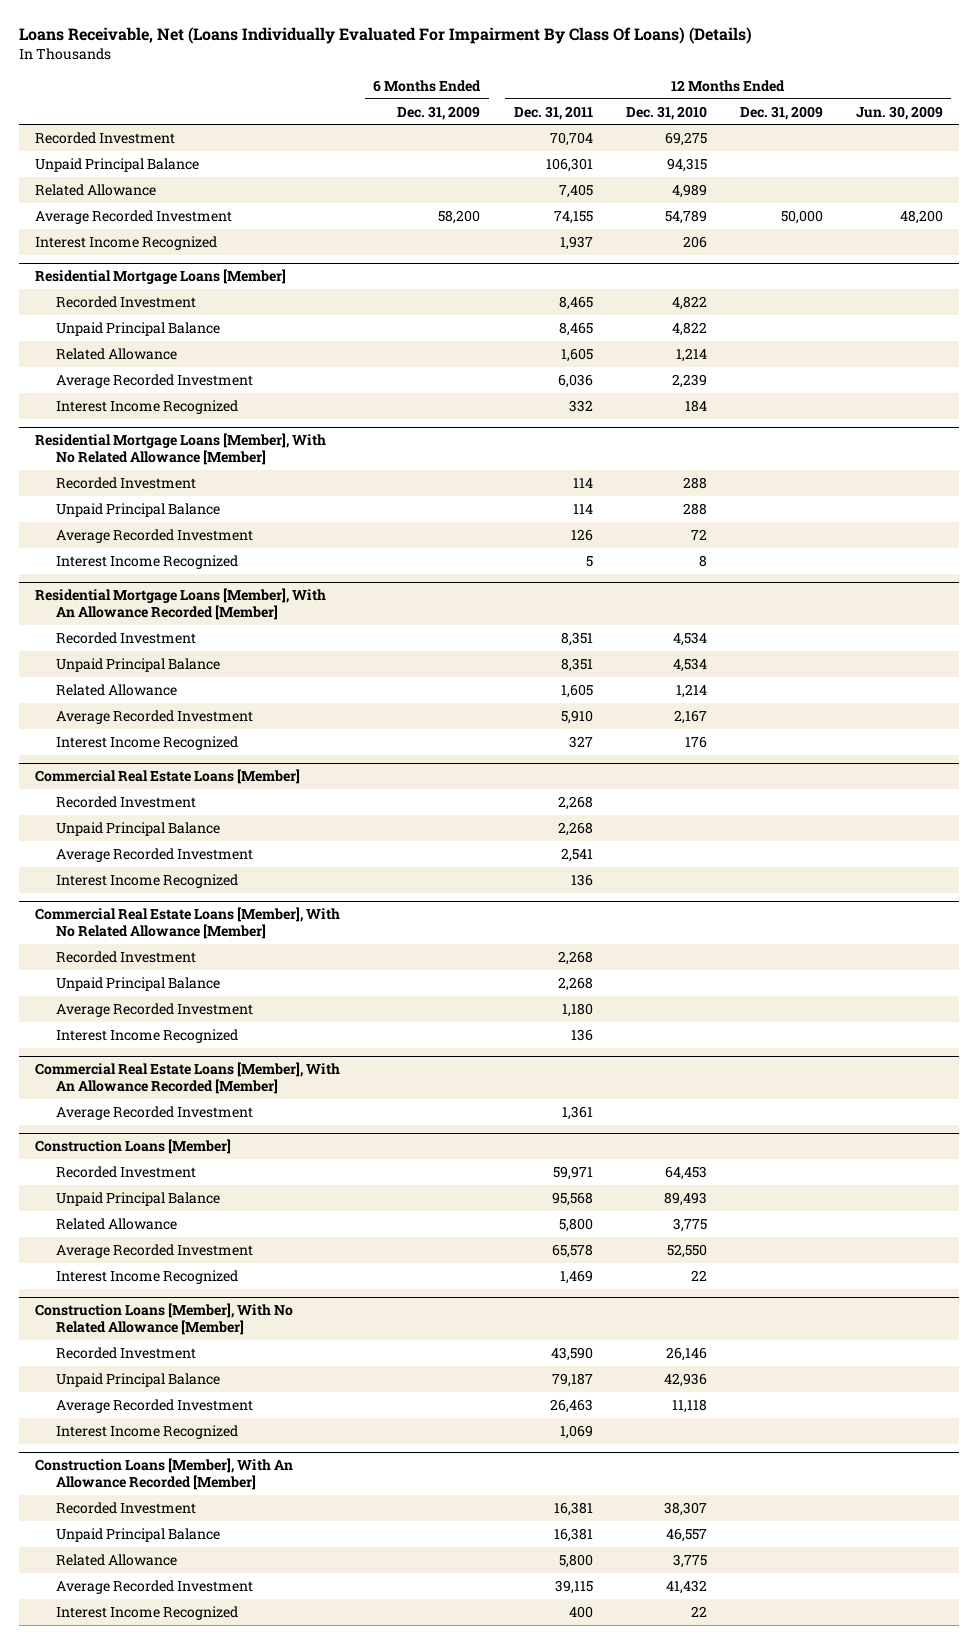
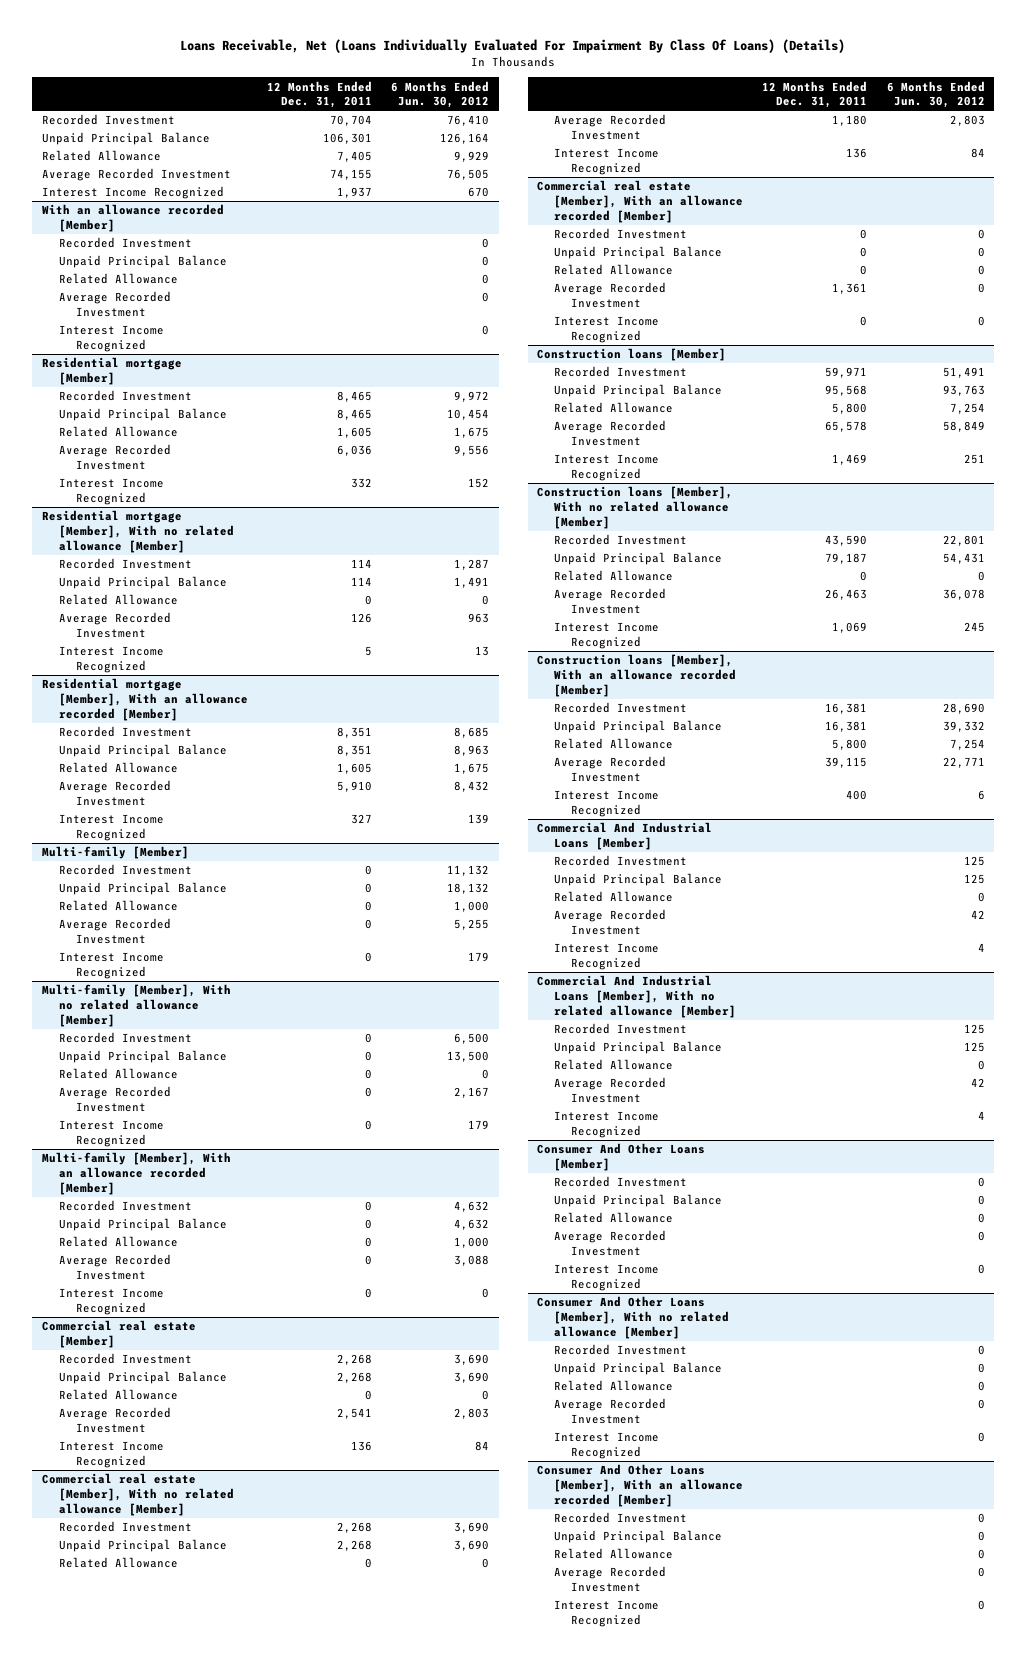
- | 6 Months Ended Dec. 31, 2009 | 12 Months Ended Dec. 31, 2011 | 12 Months Ended Dec. 31, 2010 | 12 Months Ended Dec. 31, 2009 | 12 Months Ended Jun. 30, 2009
+ | 12 Months Ended Dec. 31, 2011 | 6 Months Ended Jun. 30, 2012
- Residential Mortgage Loans [Member]
+ With an allowance recorded [Member]
+ Recorded Investment | | 0
+ Unpaid Principal Balance | | 0
+ Related Allowance | | 0
+ Average Recorded Investment | | 0
+ Interest Income Recognized | | 0
+ Residential mortgage [Member]
- Residential Mortgage Loans [Member], With No Related Allowance [Member]
+ Residential mortgage [Member], With no related allowance [Member]
+ Related Allowance | 0 | 0
- Residential Mortgage Loans [Member], With An Allowance Recorded [Member]
+ Residential mortgage [Member], With an allowance recorded [Member]
- Commercial Real Estate Loans [Member]
+ Multi-family [Member]
+ Recorded Investment | 0 | 11,132
+ Unpaid Principal Balance | 0 | 18,132
+ Related Allowance | 0 | 1,000
+ Average Recorded Investment | 0 | 5,255
+ Interest Income Recognized | 0 | 179
+ Multi-family [Member], With no related allowance [Member]
+ Recorded Investment | 0 | 6,500
+ Unpaid Principal Balance | 0 | 13,500
+ Related Allowance | 0 | 0
+ Average Recorded Investment | 0 | 2,167
+ Interest Income Recognized | 0 | 179
+ Multi-family [Member], With an allowance recorded [Member]
+ Recorded Investment | 0 | 4,632
+ Unpaid Principal Balance | 0 | 4,632
+ Related Allowance | 0 | 1,000
+ Average Recorded Investment | 0 | 3,088
+ Interest Income Recognized | 0 | 0
+ Commercial real estate [Member]
+ Related Allowance | 0 | 0
- Commercial Real Estate Loans [Member], With No Related Allowance [Member]
+ Commercial real estate [Member], With no related allowance [Member]
+ Related Allowance | 0 | 0
- Commercial Real Estate Loans [Member], With An Allowance Recorded [Member]
+ Commercial real estate [Member], With an allowance recorded [Member]
+ Recorded Investment | 0 | 0
+ Unpaid Principal Balance | 0 | 0
+ Related Allowance | 0 | 0
- Construction Loans [Member]
+ Interest Income Recognized | 0 | 0
+ Construction loans [Member]
- Construction Loans [Member], With No Related Allowance [Member]
+ Construction loans [Member], With no related allowance [Member]
+ Related Allowance | 0 | 0
- Construction Loans [Member], With An Allowance Recorded [Member]
+ Construction loans [Member], With an allowance recorded [Member]
+ Commercial And Industrial Loans [Member]
+ Recorded Investment | | 125
+ Unpaid Principal Balance | | 125
+ Related Allowance | | 0
+ Average Recorded Investment | | 42
+ Interest Income Recognized | | 4
+ Commercial And Industrial Loans [Member], With no related allowance [Member]
+ Recorded Investment | | 125
+ Unpaid Principal Balance | | 125
+ Related Allowance | | 0
+ Average Recorded Investment | | 42
+ Interest Income Recognized | | 4
+ Consumer And Other Loans [Member]
+ Recorded Investment | | 0
+ Unpaid Principal Balance | | 0
+ Related Allowance | | 0
+ Average Recorded Investment | | 0
+ Interest Income Recognized | | 0
+ Consumer And Other Loans [Member], With no related allowance [Member]
+ Recorded Investment | | 0
+ Unpaid Principal Balance | | 0
+ Related Allowance | | 0
+ Average Recorded Investment | | 0
+ Interest Income Recognized | | 0
+ Consumer And Other Loans [Member], With an allowance recorded [Member]
+ Recorded Investment | | 0
+ Unpaid Principal Balance | | 0
+ Related Allowance | | 0
+ Average Recorded Investment | | 0
+ Interest Income Recognized | | 0

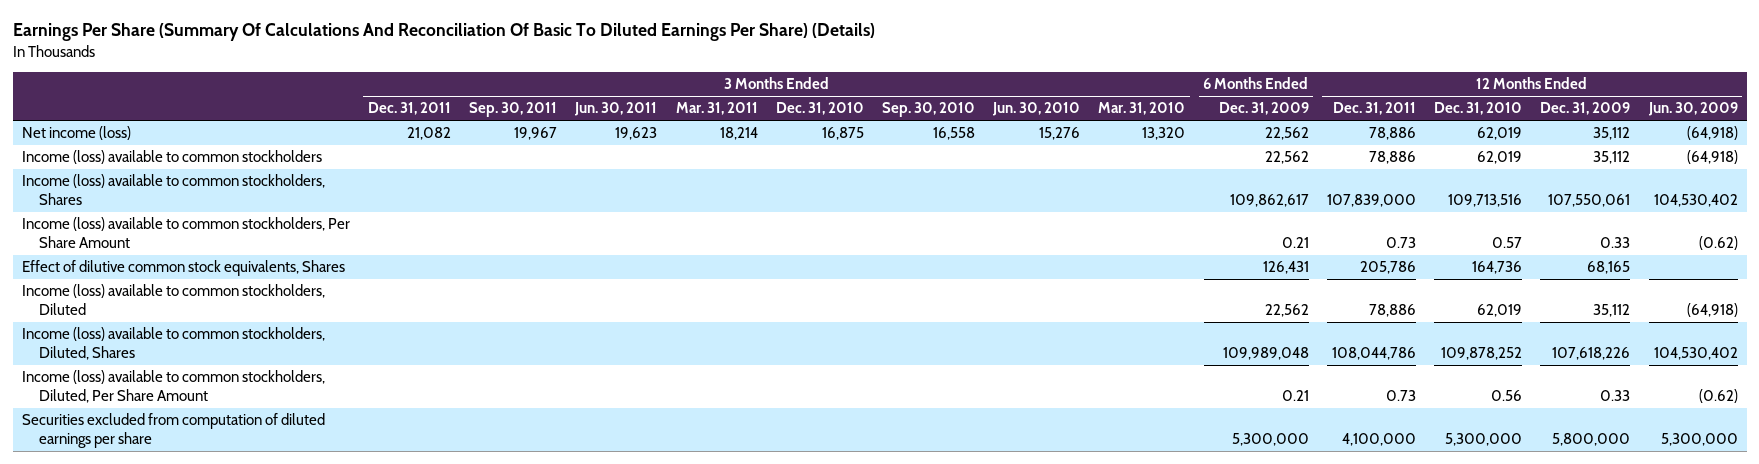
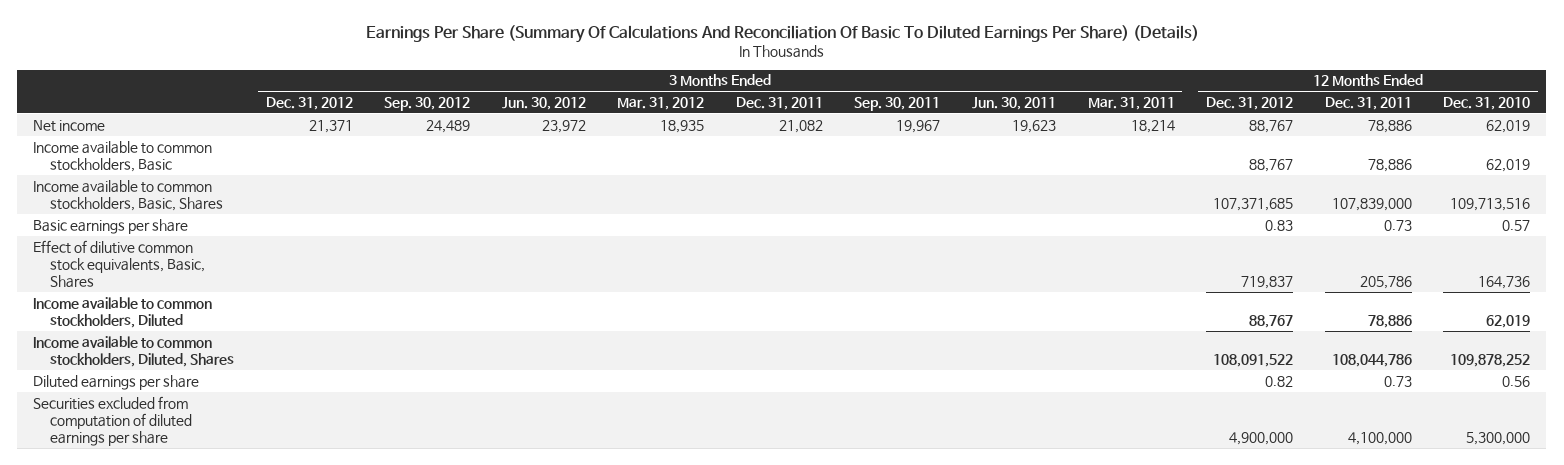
- | 3 Months Ended Dec. 31, 2011 | 3 Months Ended Sep. 30, 2011 | 3 Months Ended Jun. 30, 2011 | 3 Months Ended Mar. 31, 2011 | 3 Months Ended Dec. 31, 2010 | 3 Months Ended Sep. 30, 2010 | 3 Months Ended Jun. 30, 2010 | 3 Months Ended Mar. 31, 2010 | 6 Months Ended Dec. 31, 2009 | 12 Months Ended Dec. 31, 2011 | 12 Months Ended Dec. 31, 2010 | 12 Months Ended Dec. 31, 2009 | 12 Months Ended Jun. 30, 2009
+ | 3 Months Ended Dec. 31, 2012 | 3 Months Ended Sep. 30, 2012 | 3 Months Ended Jun. 30, 2012 | 3 Months Ended Mar. 31, 2012 | 3 Months Ended Dec. 31, 2011 | 3 Months Ended Sep. 30, 2011 | 3 Months Ended Jun. 30, 2011 | 3 Months Ended Mar. 31, 2011 | 12 Months Ended Dec. 31, 2012 | 12 Months Ended Dec. 31, 2011 | 12 Months Ended Dec. 31, 2010
- Net income (loss) | 21,082 | 19,967 | 19,623 | 18,214 | 16,875 | 16,558 | 15,276 | 13,320 | 22,562 | 78,886 | 62,019 | 35,112 | (64,918)
- Income (loss) available to common stockholders | | | | | | | | | 22,562 | 78,886 | 62,019 | 35,112 | (64,918)
- Income (loss) available to common stockholders, Shares | | | | | | | | | 109,862,617 | 107,839,000 | 109,713,516 | 107,550,061 | 104,530,402
- Income (loss) available to common stockholders, Per Share Amount | | | | | | | | | 0.21 | 0.73 | 0.57 | 0.33 | (0.62)
- Effect of dilutive common stock equivalents, Shares | | | | | | | | | 126,431 | 205,786 | 164,736 | 68,165 |
- Income (loss) available to common stockholders, Diluted | | | | | | | | | 22,562 | 78,886 | 62,019 | 35,112 | (64,918)
- Income (loss) available to common stockholders, Diluted, Shares | | | | | | | | | 109,989,048 | 108,044,786 | 109,878,252 | 107,618,226 | 104,530,402
- Income (loss) available to common stockholders, Diluted, Per Share Amount | | | | | | | | | 0.21 | 0.73 | 0.56 | 0.33 | (0.62)
+ Net income | 21,371 | 24,489 | 23,972 | 18,935 | 21,082 | 19,967 | 19,623 | 18,214 | 88,767 | 78,886 | 62,019
+ Income available to common stockholders, Basic | | | | | | | | | 88,767 | 78,886 | 62,019
+ Income available to common stockholders, Basic, Shares | | | | | | | | | 107,371,685 | 107,839,000 | 109,713,516
+ Basic earnings per share | | | | | | | | | 0.83 | 0.73 | 0.57
+ Effect of dilutive common stock equivalents, Basic, Shares | | | | | | | | | 719,837 | 205,786 | 164,736
+ Income available to common stockholders, Diluted | | | | | | | | | 88,767 | 78,886 | 62,019
+ Income available to common stockholders, Diluted, Shares | | | | | | | | | 108,091,522 | 108,044,786 | 109,878,252
+ Diluted earnings per share | | | | | | | | | 0.82 | 0.73 | 0.56

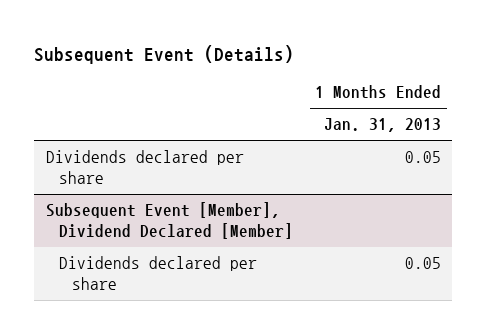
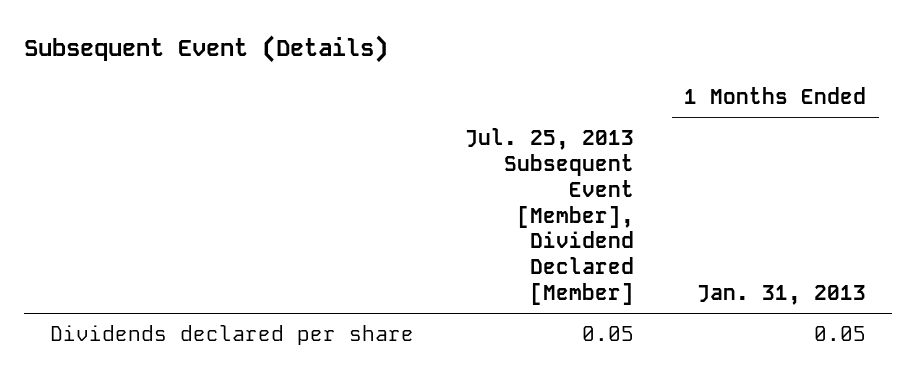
- | 1 Months Ended Jan. 31, 2013
+ | Jul. 25, 2013 Subsequent Event [Member], Dividend Declared [Member] | 1 Months Ended Jan. 31, 2013
- Subsequent Event [Member], Dividend Declared [Member]
- Dividends declared per share | 0.05

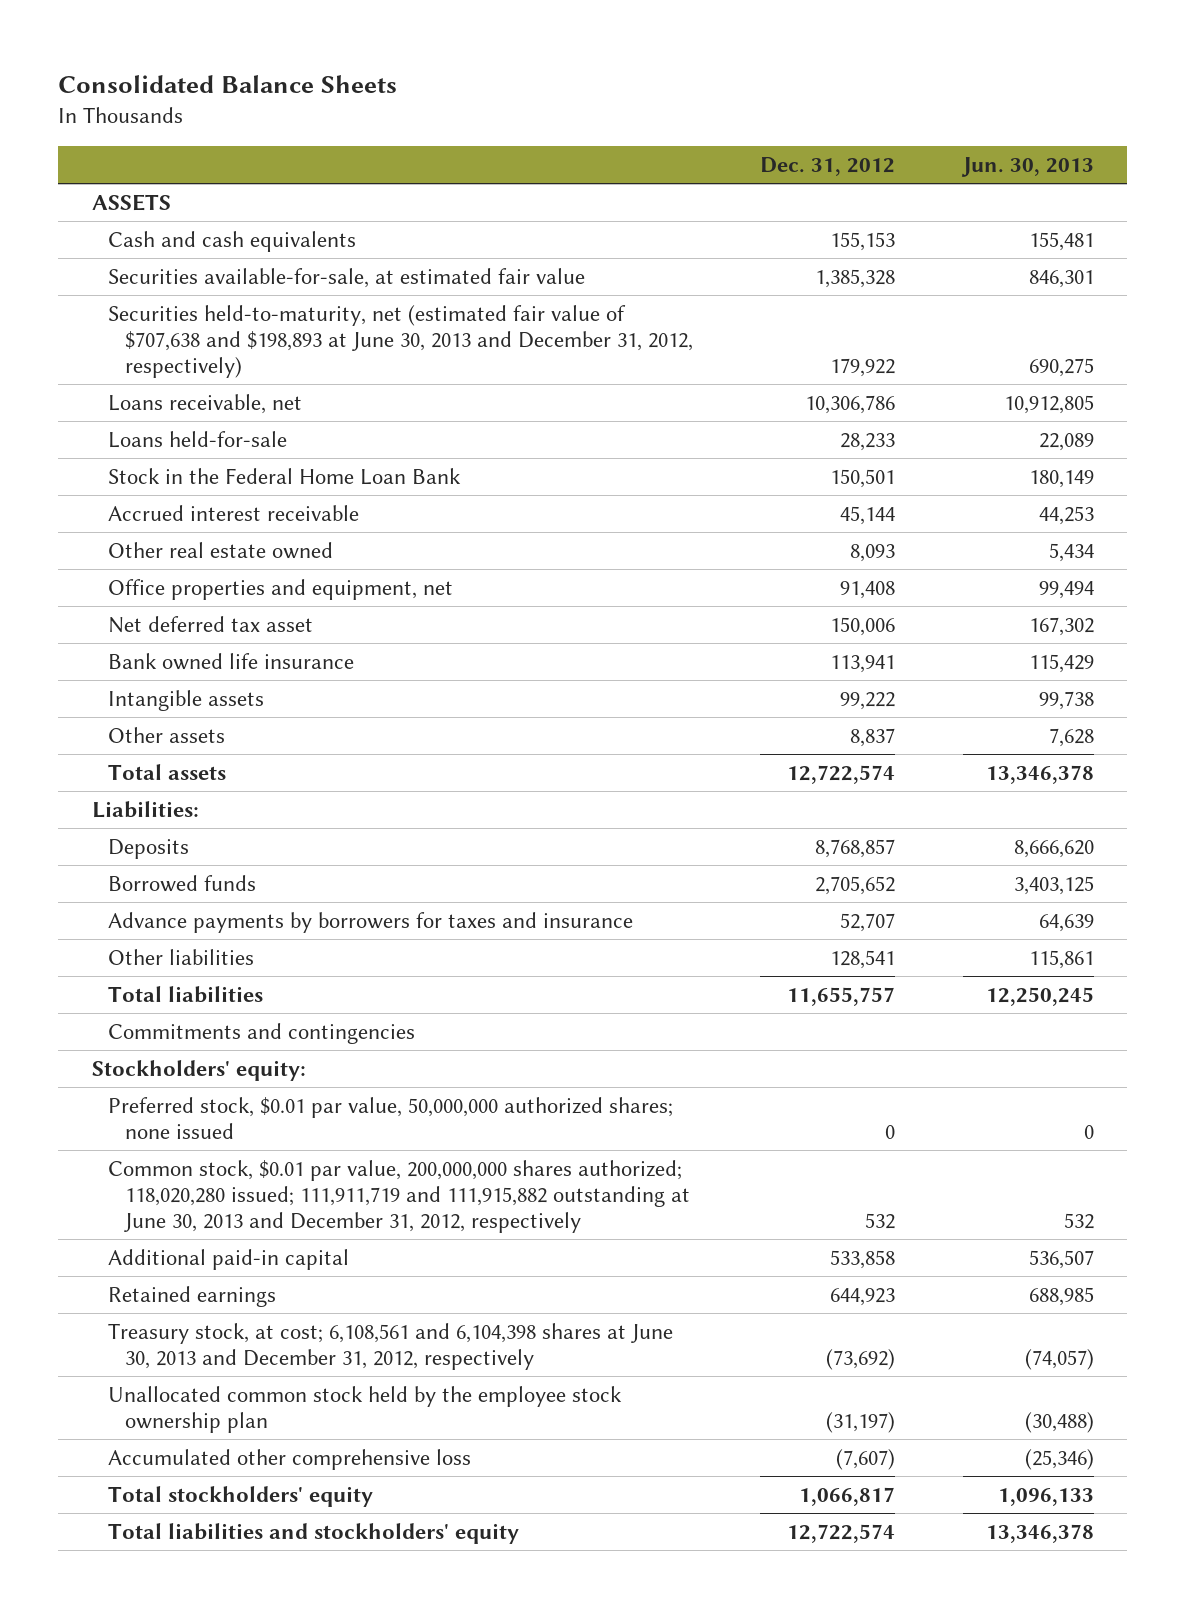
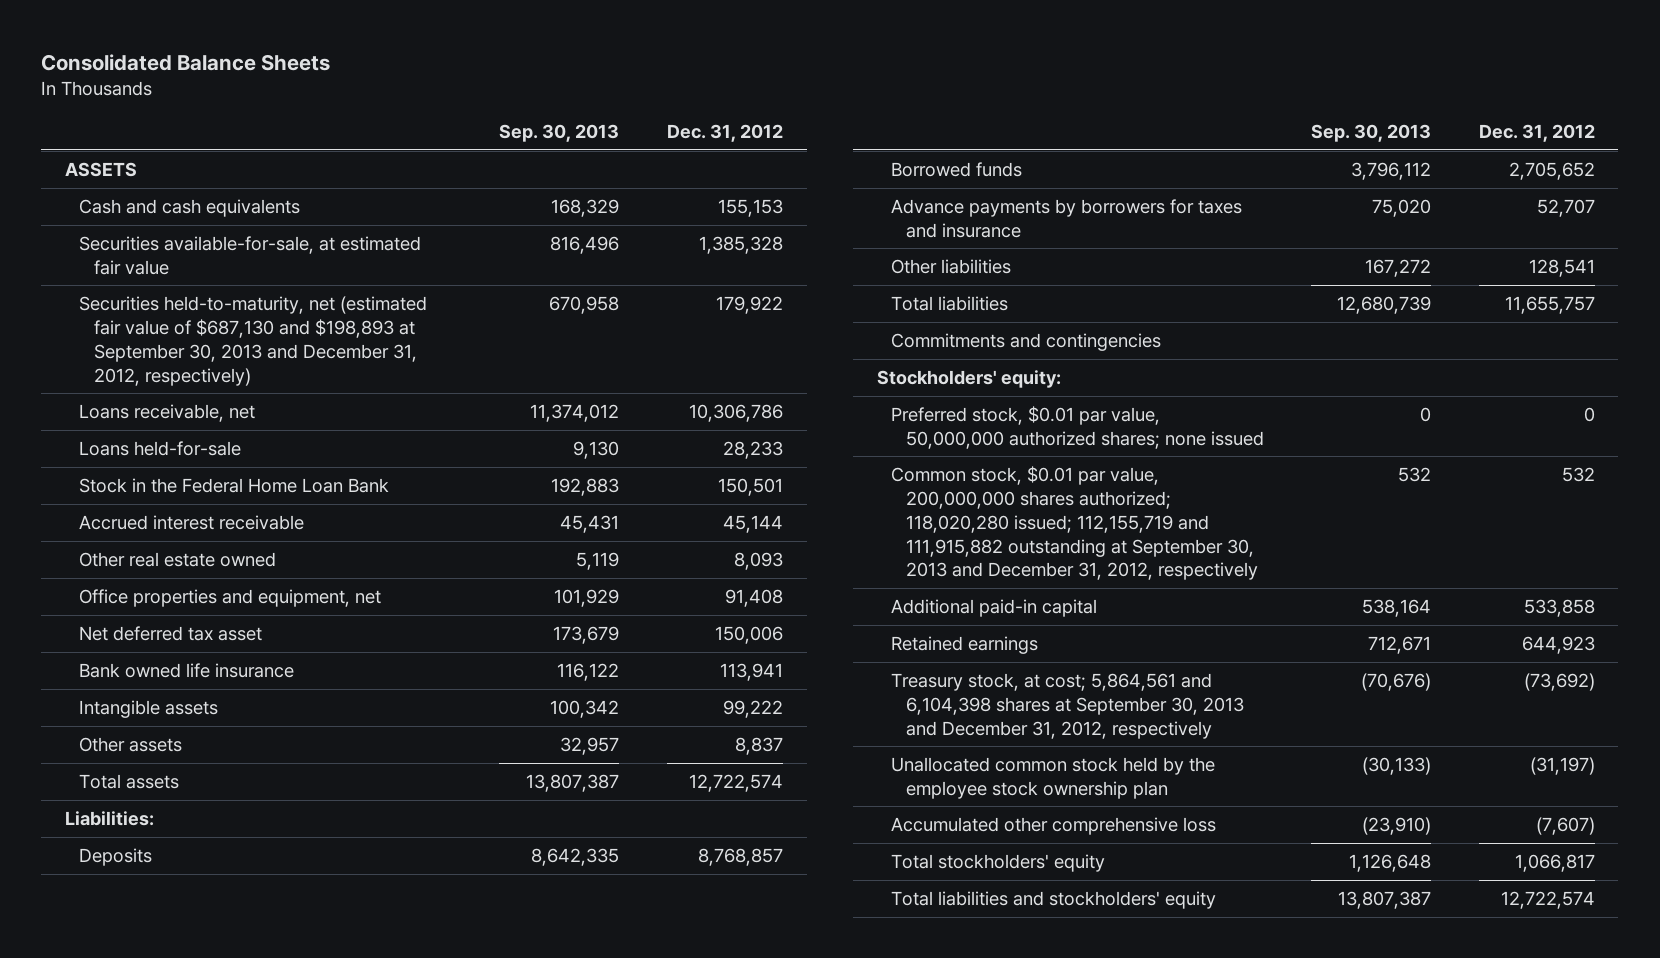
- | Dec. 31, 2012 | Jun. 30, 2013
+ | Sep. 30, 2013 | Dec. 31, 2012
- Securities held-to-maturity, net (estimated fair value of $707,638 and $198,893 at June 30, 2013 and December 31, 2012, respectively) | 179,922 | 690,275
+ Securities held-to-maturity, net (estimated fair value of $687,130 and $198,893 at September 30, 2013 and December 31, 2012, respectively) | 670,958 | 179,922
- Common stock, $0.01 par value, 200,000,000 shares authorized; 118,020,280 issued; 111,911,719 and 111,915,882 outstanding at June 30, 2013 and December 31, 2012, respectively | 532 | 532
+ Common stock, $0.01 par value, 200,000,000 shares authorized; 118,020,280 issued; 112,155,719 and 111,915,882 outstanding at September 30, 2013 and December 31, 2012, respectively | 532 | 532
- Treasury stock, at cost; 6,108,561 and 6,104,398 shares at June 30, 2013 and December 31, 2012, respectively | (73,692) | (74,057)
+ Treasury stock, at cost; 5,864,561 and 6,104,398 shares at September 30, 2013 and December 31, 2012, respectively | (70,676) | (73,692)

